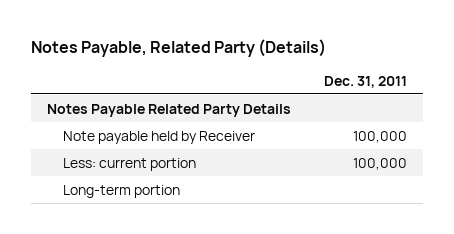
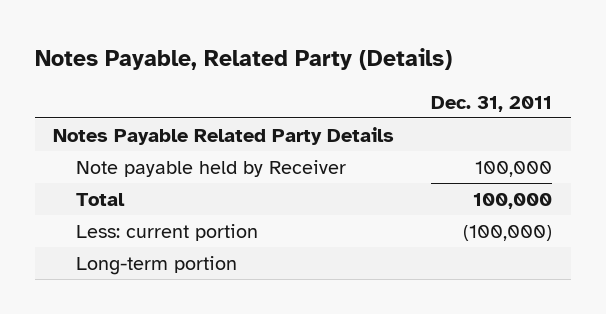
- Less: current portion | 100,000
+ Total | 100,000
+ Less: current portion | (100,000)

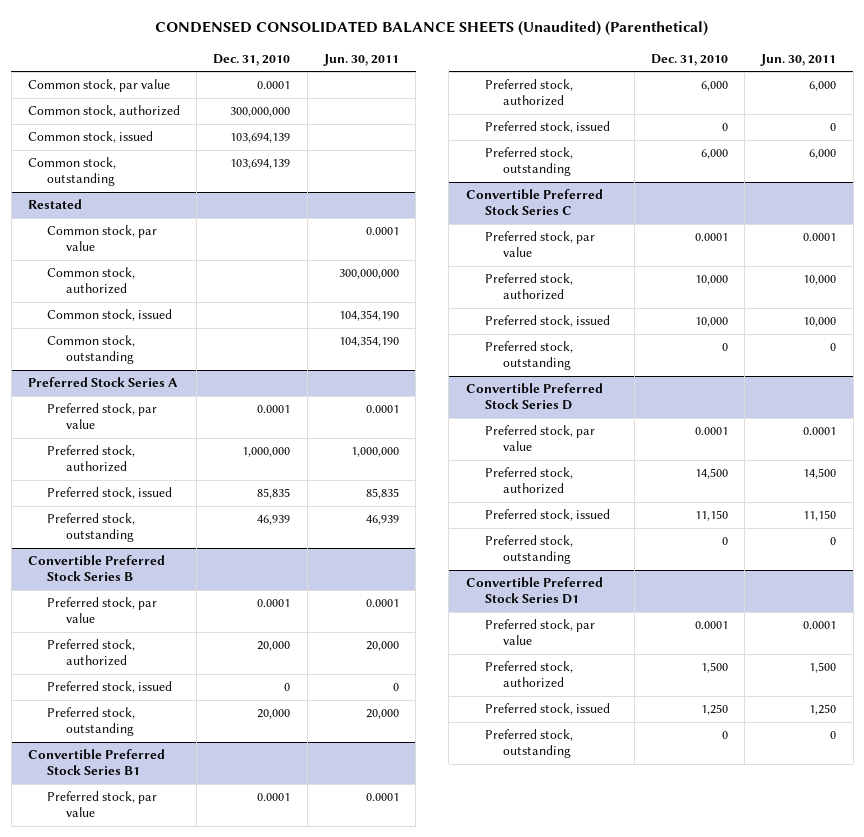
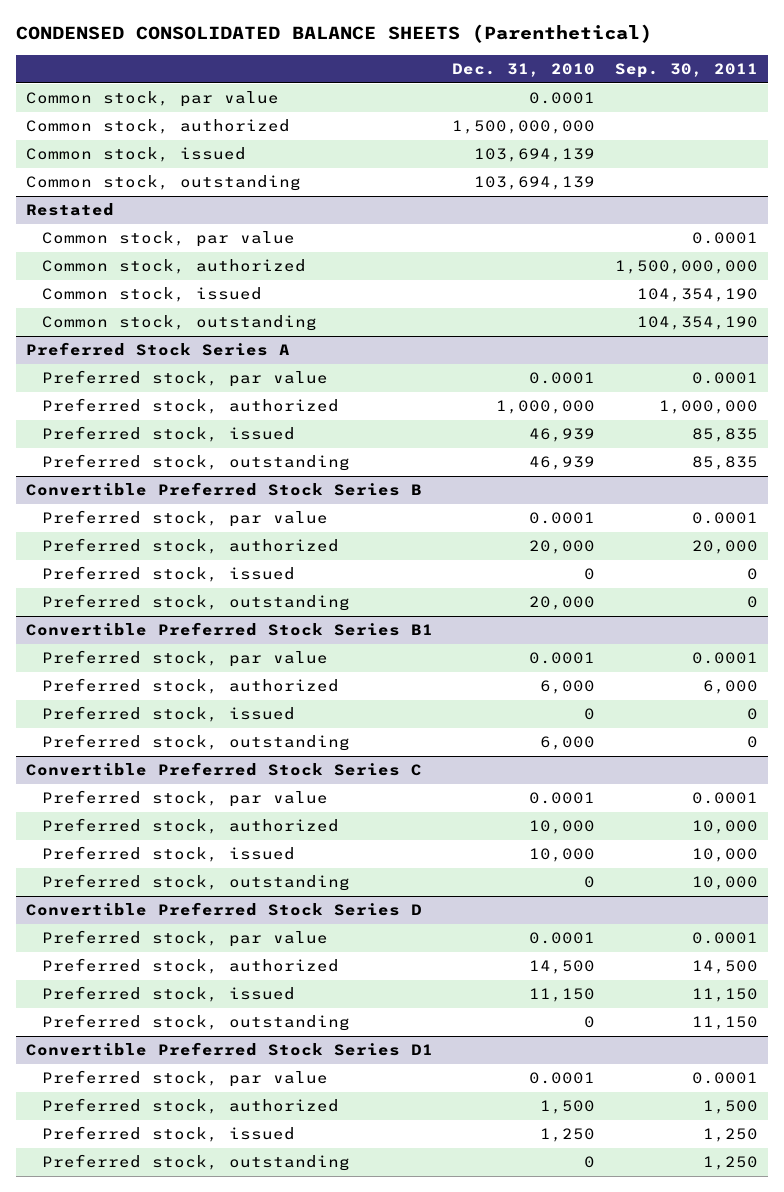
- CONDENSED CONSOLIDATED BALANCE SHEETS (Unaudited) (Parenthetical)
+ CONDENSED CONSOLIDATED BALANCE SHEETS (Parenthetical)
- | Dec. 31, 2010 | Jun. 30, 2011
+ | Dec. 31, 2010 | Sep. 30, 2011
- Common stock, authorized | 300,000,000 |
+ Common stock, authorized | 1,500,000,000 |
@ Preferred Stock Series A
- Preferred stock, issued | 85,835 | 85,835
+ Preferred stock, issued | 46,939 | 85,835

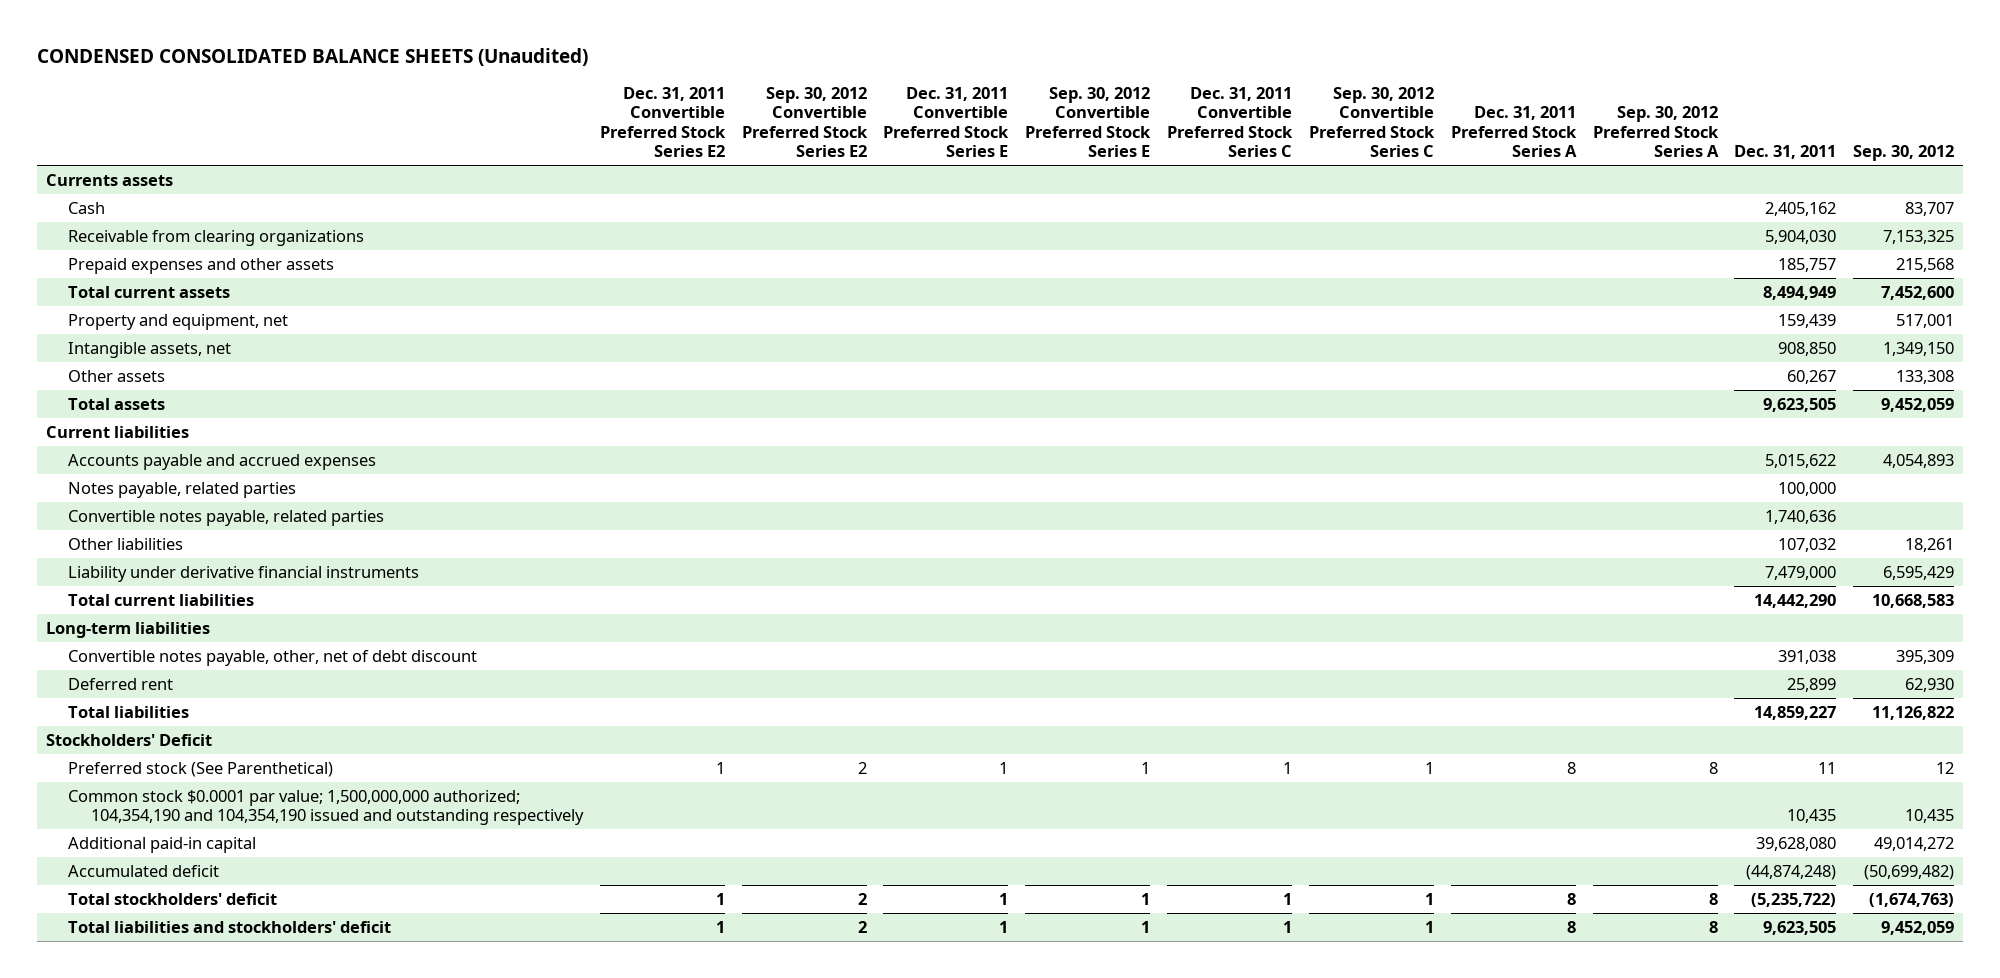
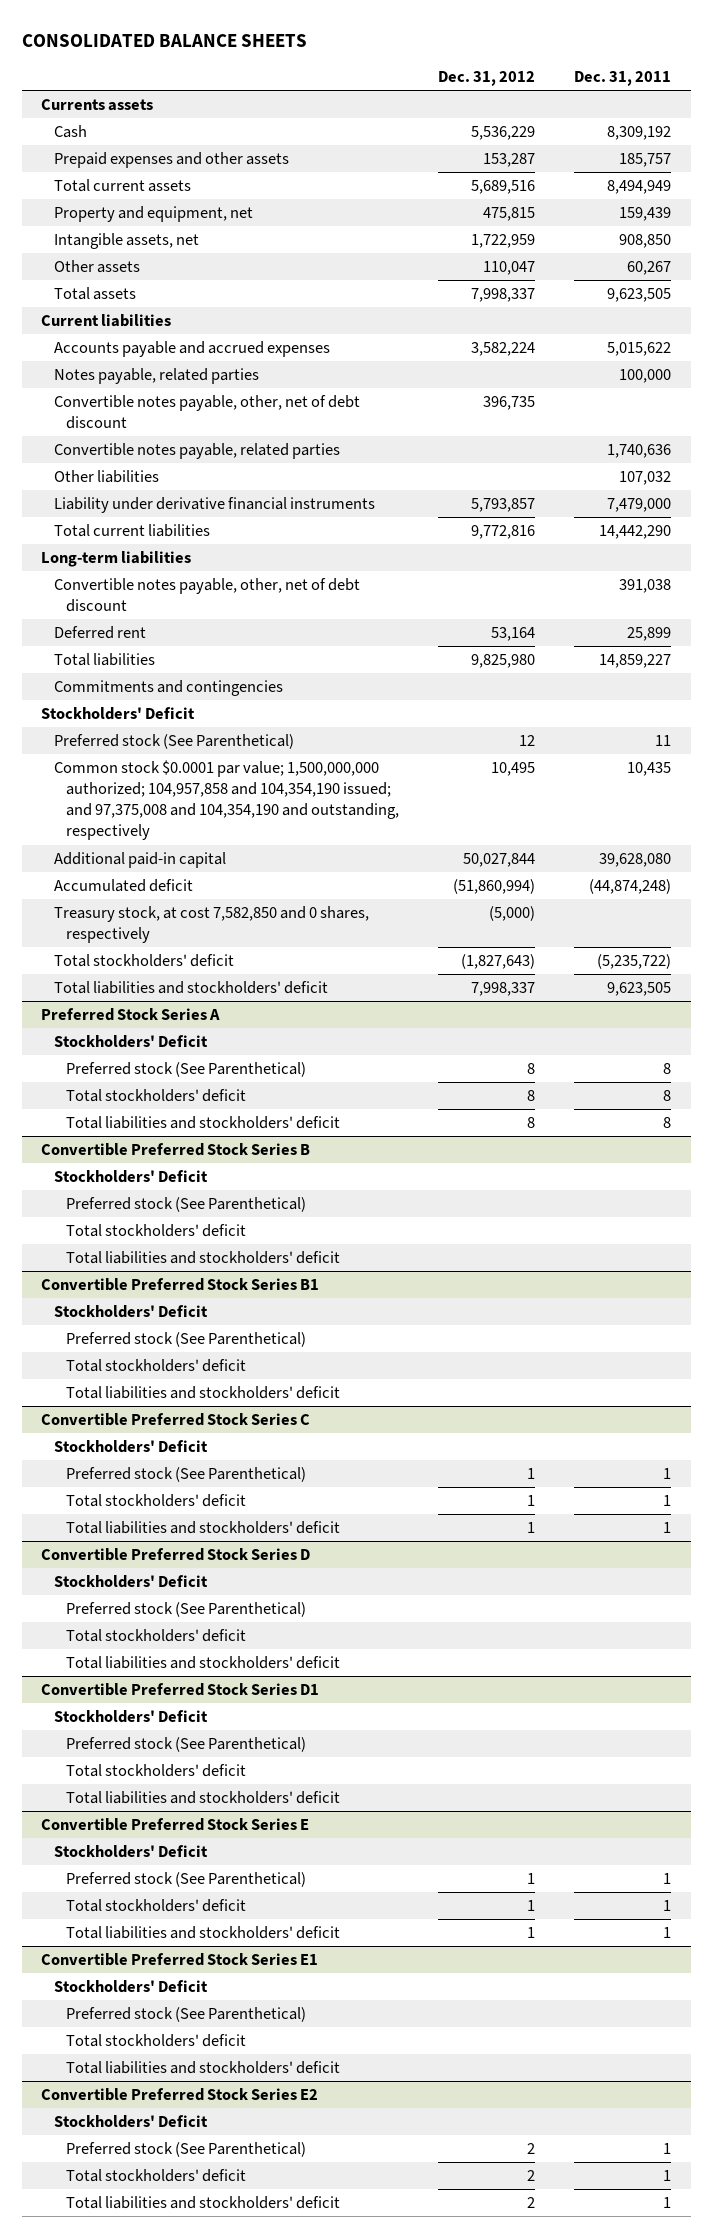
- CONDENSED CONSOLIDATED BALANCE SHEETS (Unaudited)
+ CONSOLIDATED BALANCE SHEETS
- | Dec. 31, 2011 Convertible Preferred Stock Series E2 | Sep. 30, 2012 Convertible Preferred Stock Series E2 | Dec. 31, 2011 Convertible Preferred Stock Series E | Sep. 30, 2012 Convertible Preferred Stock Series E | Dec. 31, 2011 Convertible Preferred Stock Series C | Sep. 30, 2012 Convertible Preferred Stock Series C | Dec. 31, 2011 Preferred Stock Series A | Sep. 30, 2012 Preferred Stock Series A | Dec. 31, 2011 | Sep. 30, 2012
+ | Dec. 31, 2012 | Dec. 31, 2011
- Cash | | | | | | | | | 2,405,162 | 83,707
- Receivable from clearing organizations | | | | | | | | | 5,904,030 | 7,153,325
+ Cash | 5,536,229 | 8,309,192
+ Convertible notes payable, other, net of debt discount | 396,735 |
+ Commitments and contingencies
- Common stock $0.0001 par value; 1,500,000,000 authorized; 104,354,190 and 104,354,190 issued and outstanding respectively | | | | | | | | | 10,435 | 10,435
+ Common stock $0.0001 par value; 1,500,000,000 authorized; 104,957,858 and 104,354,190 issued; and 97,375,008 and 104,354,190 and outstanding, respectively | 10,495 | 10,435
+ Treasury stock, at cost 7,582,850 and 0 shares, respectively | (5,000) |
+ Preferred Stock Series A
+ Stockholders' Deficit
+ Preferred stock (See Parenthetical) | 8 | 8
+ Total stockholders' deficit | 8 | 8
+ Total liabilities and stockholders' deficit | 8 | 8
+ Convertible Preferred Stock Series B
+ Stockholders' Deficit
+ Preferred stock (See Parenthetical)
+ Total stockholders' deficit
+ Total liabilities and stockholders' deficit
+ Convertible Preferred Stock Series B1
+ Stockholders' Deficit
+ Preferred stock (See Parenthetical)
+ Total stockholders' deficit
+ Total liabilities and stockholders' deficit
+ Convertible Preferred Stock Series C
+ Stockholders' Deficit
+ Preferred stock (See Parenthetical) | 1 | 1
+ Total stockholders' deficit | 1 | 1
+ Total liabilities and stockholders' deficit | 1 | 1
+ Convertible Preferred Stock Series D
+ Stockholders' Deficit
+ Preferred stock (See Parenthetical)
+ Total stockholders' deficit
+ Total liabilities and stockholders' deficit
+ Convertible Preferred Stock Series D1
+ Stockholders' Deficit
+ Preferred stock (See Parenthetical)
+ Total stockholders' deficit
+ Total liabilities and stockholders' deficit
+ Convertible Preferred Stock Series E
+ Stockholders' Deficit
+ Preferred stock (See Parenthetical) | 1 | 1
+ Total stockholders' deficit | 1 | 1
+ Total liabilities and stockholders' deficit | 1 | 1
+ Convertible Preferred Stock Series E1
+ Stockholders' Deficit
+ Preferred stock (See Parenthetical)
+ Total stockholders' deficit
+ Total liabilities and stockholders' deficit
+ Convertible Preferred Stock Series E2
+ Stockholders' Deficit
+ Preferred stock (See Parenthetical) | 2 | 1
+ Total stockholders' deficit | 2 | 1
+ Total liabilities and stockholders' deficit | 2 | 1

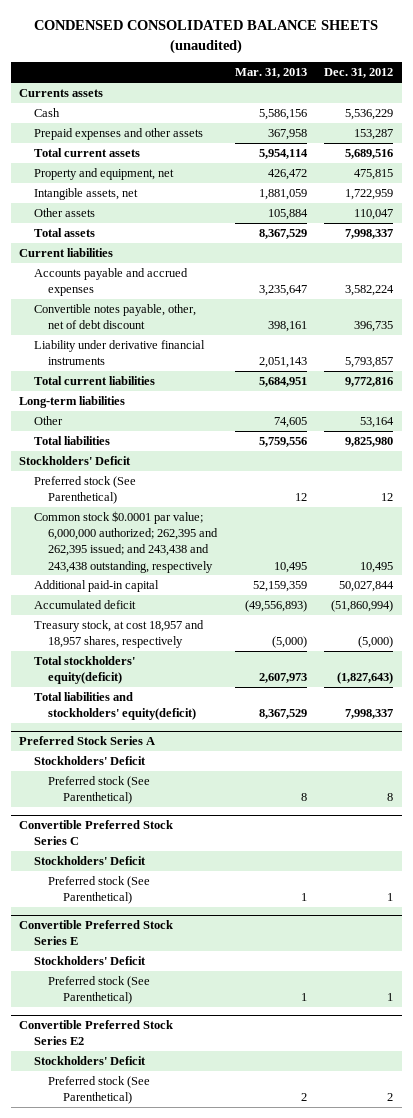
- CONSOLIDATED BALANCE SHEETS
+ CONDENSED CONSOLIDATED BALANCE SHEETS (unaudited)
- | Dec. 31, 2012 | Dec. 31, 2011
+ | Mar. 31, 2013 | Dec. 31, 2012
- Notes payable, related parties | | 100,000
- Convertible notes payable, related parties | | 1,740,636
- Other liabilities | | 107,032
- Convertible notes payable, other, net of debt discount | | 391,038
- Deferred rent | 53,164 | 25,899
+ Other | 74,605 | 53,164
- Commitments and contingencies
- Common stock $0.0001 par value; 1,500,000,000 authorized; 104,957,858 and 104,354,190 issued; and 97,375,008 and 104,354,190 and outstanding, respectively | 10,495 | 10,435
+ Common stock $0.0001 par value; 6,000,000 authorized; 262,395 and 262,395 issued; and 243,438 and 243,438 outstanding, respectively | 10,495 | 10,495
- Treasury stock, at cost 7,582,850 and 0 shares, respectively | (5,000) |
- Total stockholders' deficit | (1,827,643) | (5,235,722)
- Total liabilities and stockholders' deficit | 7,998,337 | 9,623,505
+ Treasury stock, at cost 18,957 and 18,957 shares, respectively | (5,000) | (5,000)
+ Total stockholders' equity(deficit) | 2,607,973 | (1,827,643)
+ Total liabilities and stockholders' equity(deficit) | 8,367,529 | 7,998,337
@ Preferred Stock Series A
- Total stockholders' deficit | 8 | 8
- Total liabilities and stockholders' deficit | 8 | 8
- Convertible Preferred Stock Series B
- Stockholders' Deficit
- Preferred stock (See Parenthetical)
- Total stockholders' deficit
- Total liabilities and stockholders' deficit
- Convertible Preferred Stock Series B1
- Stockholders' Deficit
- Preferred stock (See Parenthetical)
- Total stockholders' deficit
- Total liabilities and stockholders' deficit
@ Convertible Preferred Stock Series C
- Total stockholders' deficit | 1 | 1
- Total liabilities and stockholders' deficit | 1 | 1
- Convertible Preferred Stock Series D
- Stockholders' Deficit
- Preferred stock (See Parenthetical)
- Total stockholders' deficit
- Total liabilities and stockholders' deficit
- Convertible Preferred Stock Series D1
- Stockholders' Deficit
- Preferred stock (See Parenthetical)
- Total stockholders' deficit
- Total liabilities and stockholders' deficit
@ Convertible Preferred Stock Series E
- Total stockholders' deficit | 1 | 1
- Total liabilities and stockholders' deficit | 1 | 1
- Convertible Preferred Stock Series E1
- Stockholders' Deficit
- Preferred stock (See Parenthetical)
- Total stockholders' deficit
- Total liabilities and stockholders' deficit
@ Convertible Preferred Stock Series E2
- Total stockholders' deficit | 2 | 1
- Total liabilities and stockholders' deficit | 2 | 1

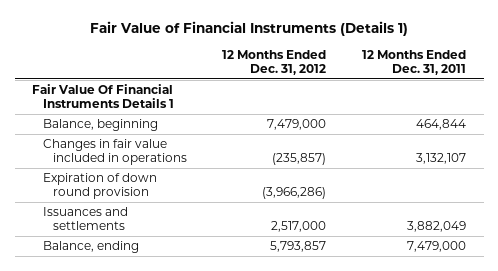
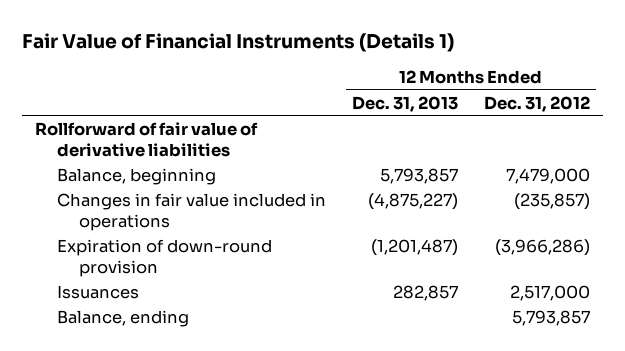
- | 12 Months Ended Dec. 31, 2012 | 12 Months Ended Dec. 31, 2011
+ | 12 Months Ended Dec. 31, 2013 | 12 Months Ended Dec. 31, 2012
- Fair Value Of Financial Instruments Details 1
+ Rollforward of fair value of derivative liabilities
- Expiration of down round provision | (3,966,286) |
- Issuances and settlements | 2,517,000 | 3,882,049
+ Expiration of down-round provision | (1,201,487) | (3,966,286)
+ Issuances | 282,857 | 2,517,000

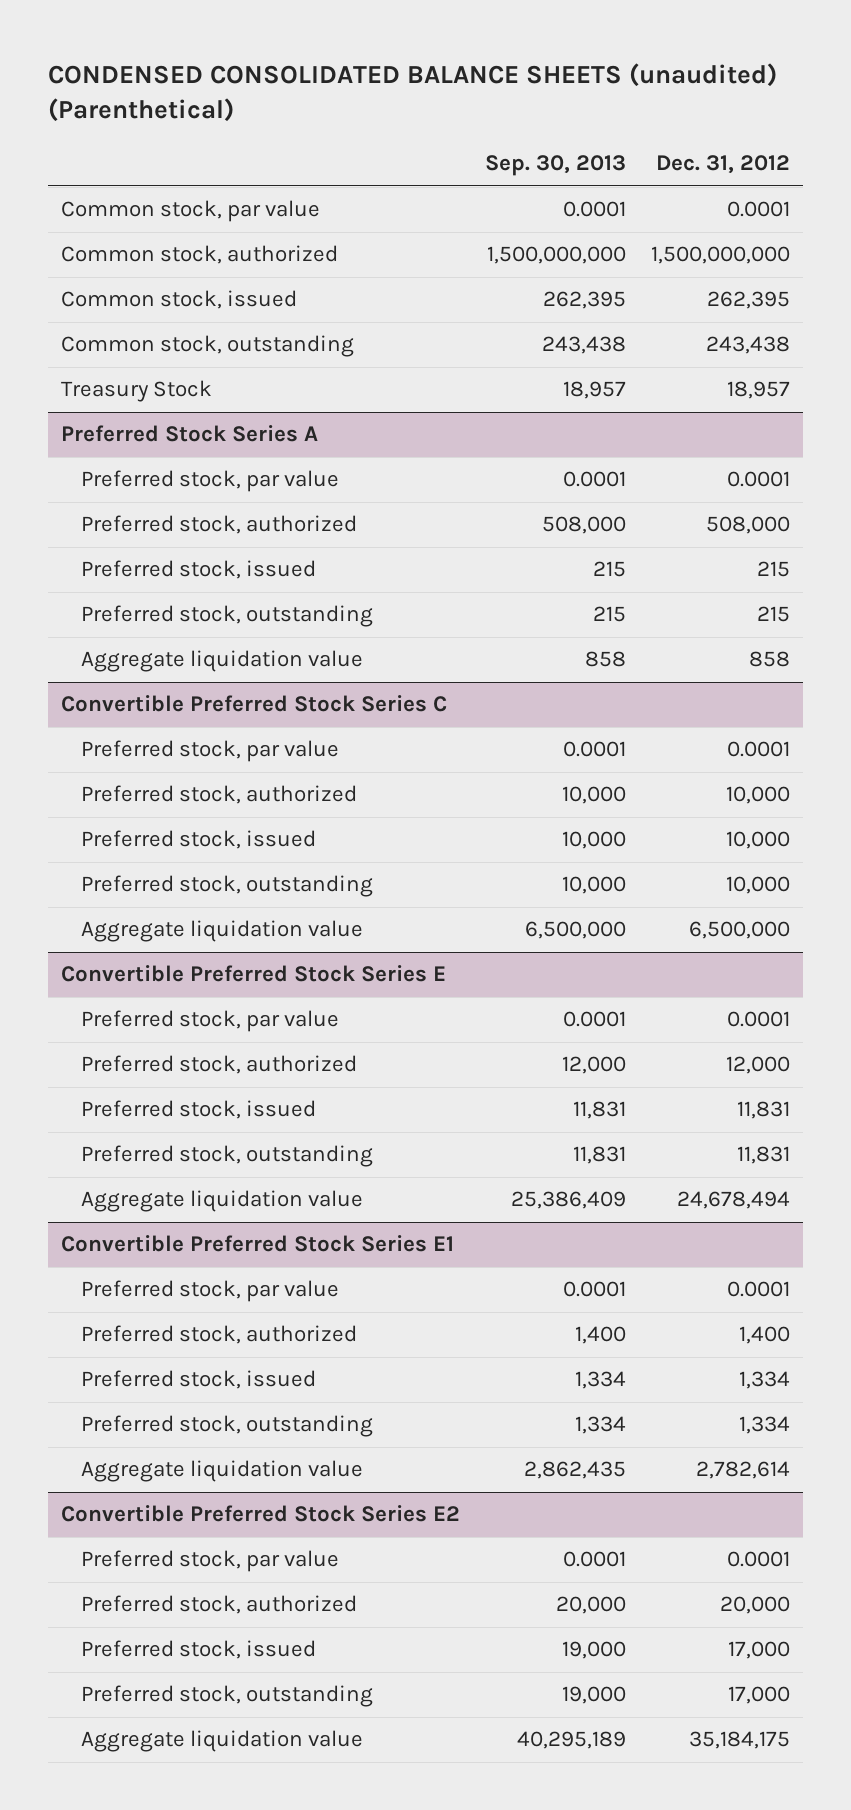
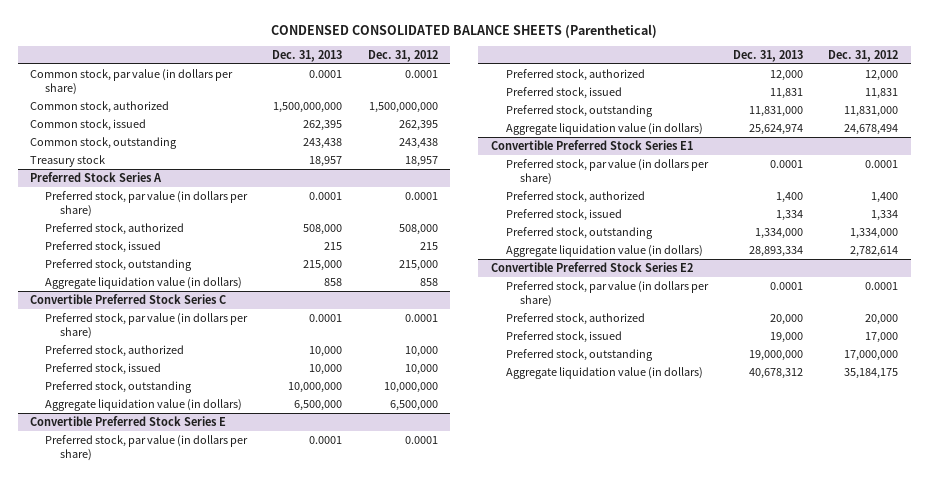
- CONDENSED CONSOLIDATED BALANCE SHEETS (unaudited) (Parenthetical)
+ CONDENSED CONSOLIDATED BALANCE SHEETS (Parenthetical)
- | Sep. 30, 2013 | Dec. 31, 2012
+ | Dec. 31, 2013 | Dec. 31, 2012
- Common stock, par value | 0.0001 | 0.0001
+ Common stock, par value (in dollars per share) | 0.0001 | 0.0001
- Treasury Stock | 18,957 | 18,957
+ Treasury stock | 18,957 | 18,957
@ Preferred Stock Series A
- Preferred stock, par value | 0.0001 | 0.0001
+ Preferred stock, par value (in dollars per share) | 0.0001 | 0.0001
- Preferred stock, outstanding | 215 | 215
- Aggregate liquidation value | 858 | 858
+ Preferred stock, outstanding | 215,000 | 215,000
+ Aggregate liquidation value (in dollars) | 858 | 858
@ Convertible Preferred Stock Series C
- Preferred stock, par value | 0.0001 | 0.0001
+ Preferred stock, par value (in dollars per share) | 0.0001 | 0.0001
- Preferred stock, outstanding | 10,000 | 10,000
- Aggregate liquidation value | 6,500,000 | 6,500,000
+ Preferred stock, outstanding | 10,000,000 | 10,000,000
+ Aggregate liquidation value (in dollars) | 6,500,000 | 6,500,000
@ Convertible Preferred Stock Series E
- Preferred stock, par value | 0.0001 | 0.0001
+ Preferred stock, par value (in dollars per share) | 0.0001 | 0.0001
- Preferred stock, outstanding | 11,831 | 11,831
- Aggregate liquidation value | 25,386,409 | 24,678,494
+ Preferred stock, outstanding | 11,831,000 | 11,831,000
+ Aggregate liquidation value (in dollars) | 25,624,974 | 24,678,494
@ Convertible Preferred Stock Series E1
- Preferred stock, par value | 0.0001 | 0.0001
+ Preferred stock, par value (in dollars per share) | 0.0001 | 0.0001
- Preferred stock, outstanding | 1,334 | 1,334
- Aggregate liquidation value | 2,862,435 | 2,782,614
+ Preferred stock, outstanding | 1,334,000 | 1,334,000
+ Aggregate liquidation value (in dollars) | 28,893,334 | 2,782,614
@ Convertible Preferred Stock Series E2
- Preferred stock, par value | 0.0001 | 0.0001
+ Preferred stock, par value (in dollars per share) | 0.0001 | 0.0001
- Preferred stock, outstanding | 19,000 | 17,000
- Aggregate liquidation value | 40,295,189 | 35,184,175
+ Preferred stock, outstanding | 19,000,000 | 17,000,000
+ Aggregate liquidation value (in dollars) | 40,678,312 | 35,184,175

